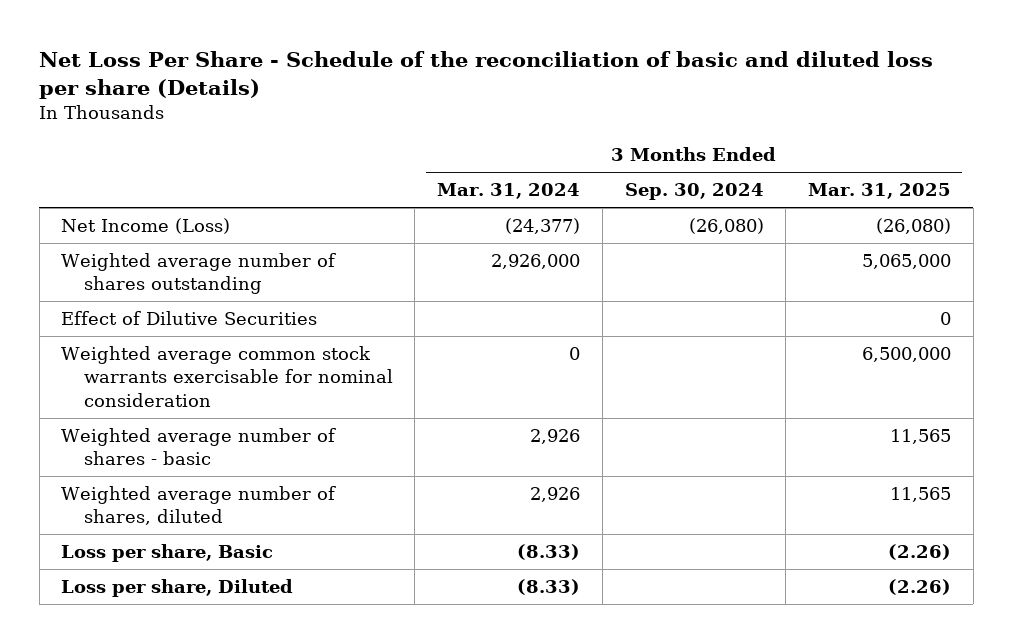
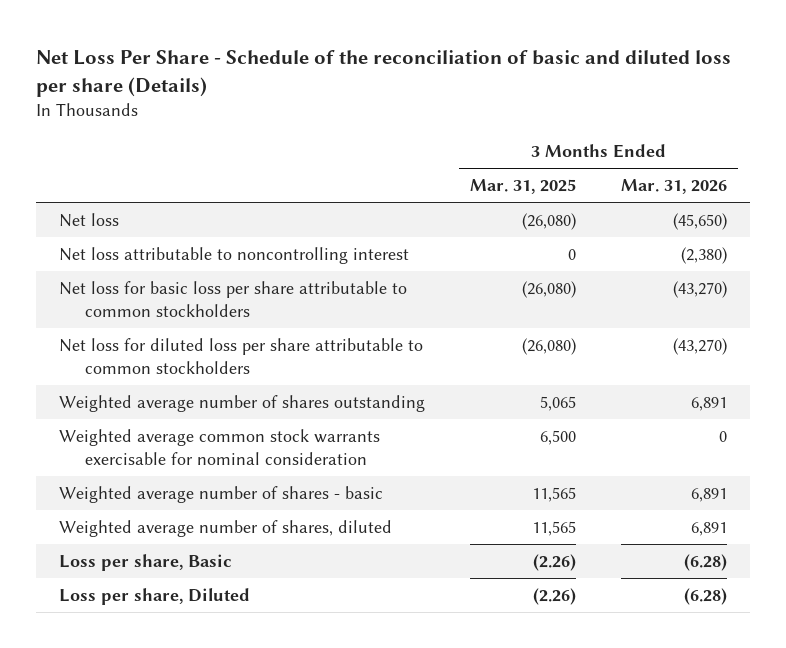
- | 3 Months Ended Mar. 31, 2024 | 3 Months Ended Sep. 30, 2024 | 3 Months Ended Mar. 31, 2025
+ | 3 Months Ended Mar. 31, 2025 | 3 Months Ended Mar. 31, 2026
- Net Income (Loss) | (24,377) | (26,080) | (26,080)
- Weighted average number of shares outstanding | 2,926,000 | | 5,065,000
- Effect of Dilutive Securities | | | 0
- Weighted average common stock warrants exercisable for nominal consideration | 0 | | 6,500,000
+ Net loss | (26,080) | (45,650)
+ Net loss attributable to noncontrolling interest | 0 | (2,380)
+ Net loss for basic loss per share attributable to common stockholders | (26,080) | (43,270)
+ Net loss for diluted loss per share attributable to common stockholders | (26,080) | (43,270)
+ Weighted average number of shares outstanding | 5,065 | 6,891
+ Weighted average common stock warrants exercisable for nominal consideration | 6,500 | 0

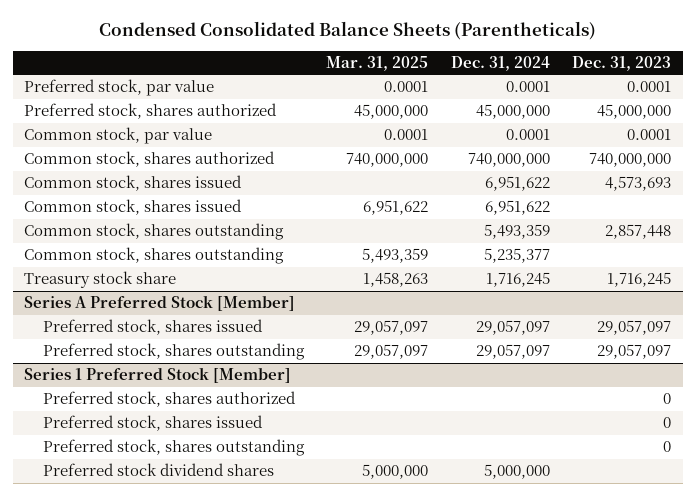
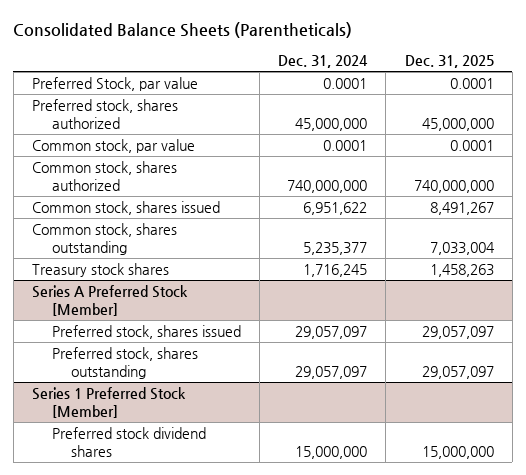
- Condensed Consolidated Balance Sheets (Parentheticals)
+ Consolidated Balance Sheets (Parentheticals)
- | Mar. 31, 2025 | Dec. 31, 2024 | Dec. 31, 2023
+ | Dec. 31, 2024 | Dec. 31, 2025
- Preferred stock, par value | 0.0001 | 0.0001 | 0.0001
+ Preferred Stock, par value | 0.0001 | 0.0001
- Common stock, shares issued | 6,951,622 | 6,951,622 |
- Common stock, shares outstanding | | 5,493,359 | 2,857,448
- Treasury stock share | 1,458,263 | 1,716,245 | 1,716,245
+ Treasury stock shares | 1,716,245 | 1,458,263
@ Series 1 Preferred Stock [Member]
- Preferred stock, shares authorized | | | 0
- Preferred stock, shares issued | | | 0
- Preferred stock, shares outstanding | | | 0
- Preferred stock dividend shares | 5,000,000 | 5,000,000 |
+ Preferred stock dividend shares | 15,000,000 | 15,000,000

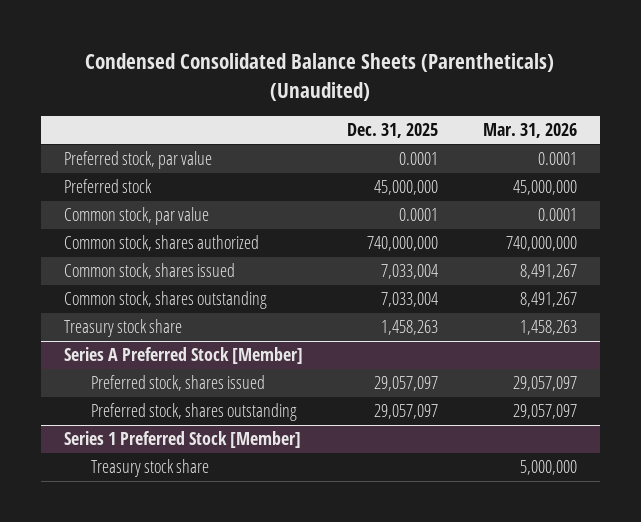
- Consolidated Balance Sheets (Parentheticals)
+ Condensed Consolidated Balance Sheets (Parentheticals) (Unaudited)
- | Dec. 31, 2024 | Dec. 31, 2025
+ | Dec. 31, 2025 | Mar. 31, 2026
- Preferred Stock, par value | 0.0001 | 0.0001
- Preferred stock, shares authorized | 45,000,000 | 45,000,000
+ Preferred stock, par value | 0.0001 | 0.0001
+ Preferred stock | 45,000,000 | 45,000,000
- Common stock, shares issued | 6,951,622 | 8,491,267
+ Common stock, shares issued | 7,033,004 | 8,491,267
- Treasury stock shares | 1,716,245 | 1,458,263
+ Treasury stock share | 1,458,263 | 1,458,263
@ Series 1 Preferred Stock [Member]
- Preferred stock dividend shares | 15,000,000 | 15,000,000
+ Treasury stock share | | 5,000,000

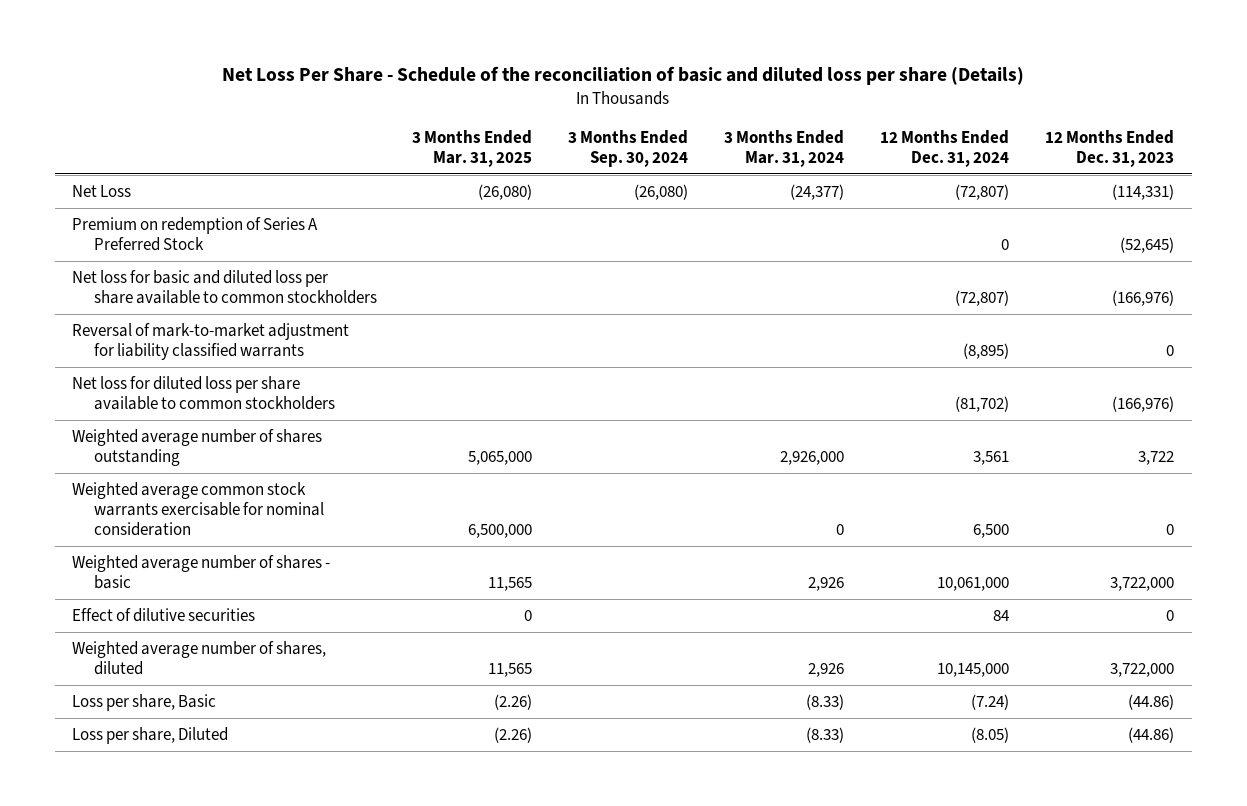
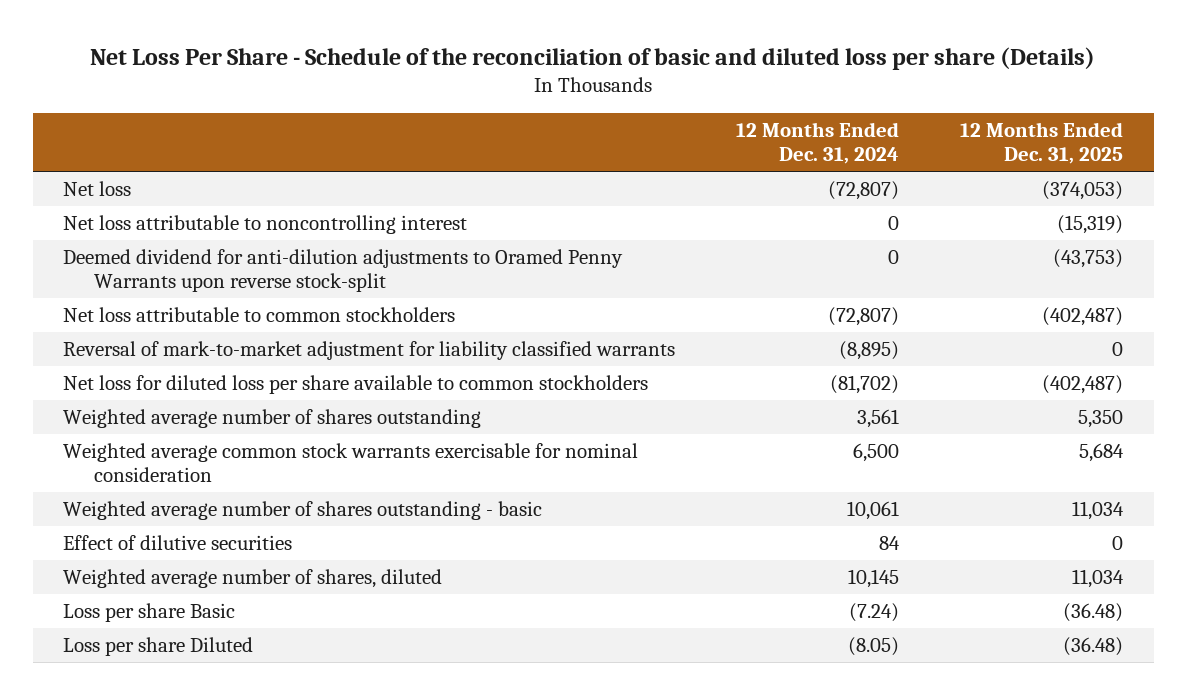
- | 3 Months Ended Mar. 31, 2025 | 3 Months Ended Sep. 30, 2024 | 3 Months Ended Mar. 31, 2024 | 12 Months Ended Dec. 31, 2024 | 12 Months Ended Dec. 31, 2023
+ | 12 Months Ended Dec. 31, 2024 | 12 Months Ended Dec. 31, 2025
- Net Loss | (26,080) | (26,080) | (24,377) | (72,807) | (114,331)
- Premium on redemption of Series A Preferred Stock | | | | 0 | (52,645)
- Net loss for basic and diluted loss per share available to common stockholders | | | | (72,807) | (166,976)
+ Net loss | (72,807) | (374,053)
+ Net loss attributable to noncontrolling interest | 0 | (15,319)
+ Deemed dividend for anti-dilution adjustments to Oramed Penny Warrants upon reverse stock-split | 0 | (43,753)
+ Net loss attributable to common stockholders | (72,807) | (402,487)
- Weighted average number of shares - basic | 11,565 | | 2,926 | 10,061,000 | 3,722,000
+ Weighted average number of shares outstanding - basic | 10,061 | 11,034
- Weighted average number of shares, diluted | 11,565 | | 2,926 | 10,145,000 | 3,722,000
- Loss per share, Basic | (2.26) | | (8.33) | (7.24) | (44.86)
- Loss per share, Diluted | (2.26) | | (8.33) | (8.05) | (44.86)
+ Weighted average number of shares, diluted | 10,145 | 11,034
+ Loss per share Basic | (7.24) | (36.48)
+ Loss per share Diluted | (8.05) | (36.48)

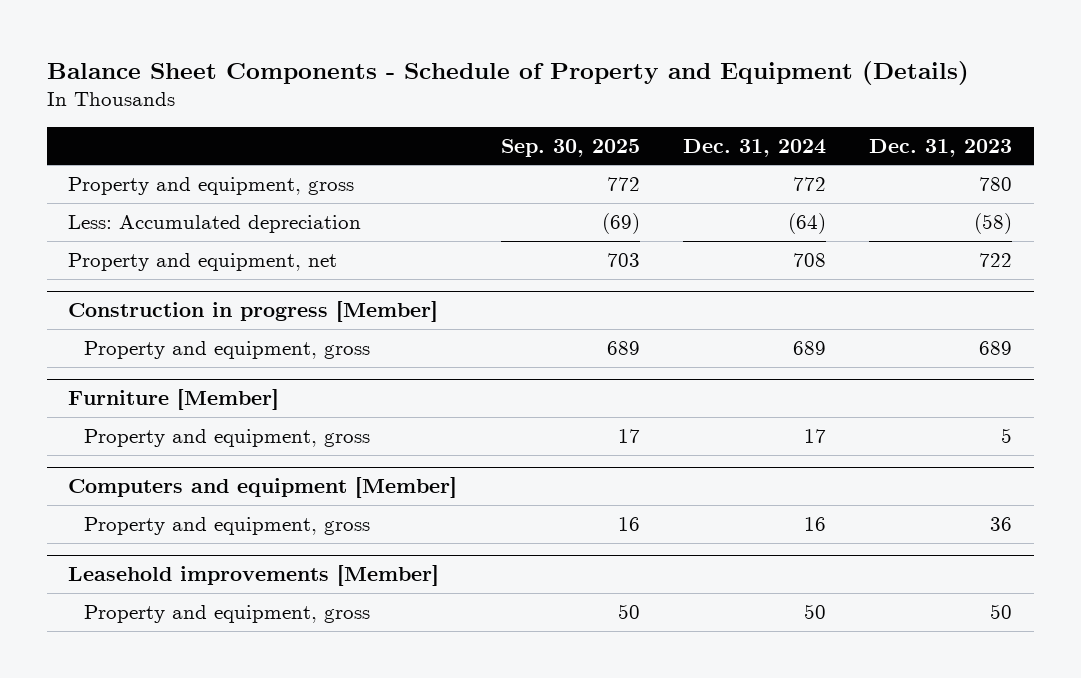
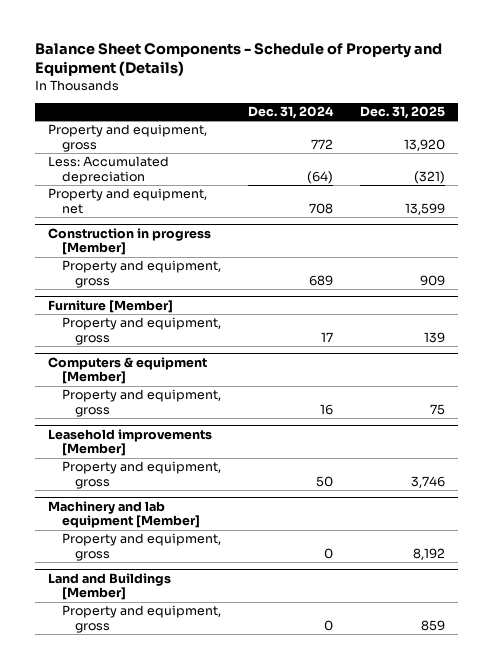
- | Sep. 30, 2025 | Dec. 31, 2024 | Dec. 31, 2023
+ | Dec. 31, 2024 | Dec. 31, 2025
- Computers and equipment [Member]
+ Computers & equipment [Member]
+ Machinery and lab equipment [Member]
+ Property and equipment, gross | 0 | 8,192
+ Land and Buildings [Member]
+ Property and equipment, gross | 0 | 859

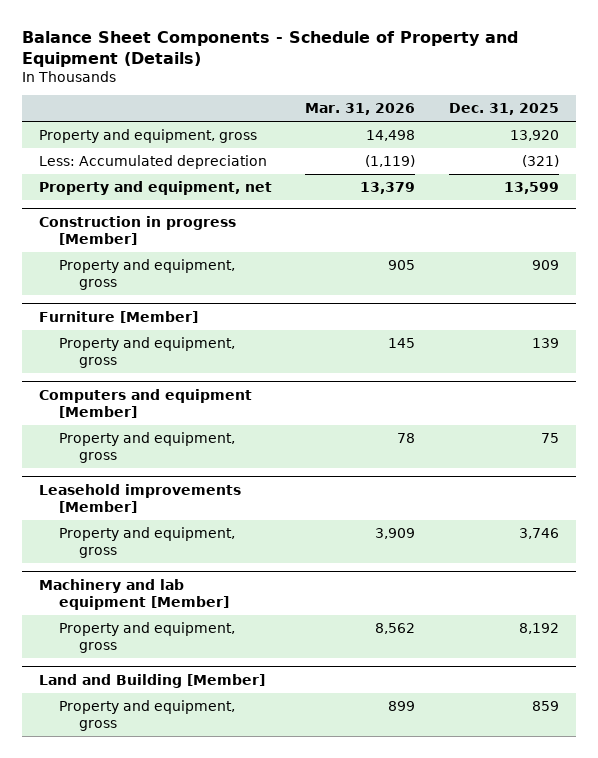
- | Dec. 31, 2024 | Dec. 31, 2025
+ | Mar. 31, 2026 | Dec. 31, 2025
- Computers & equipment [Member]
+ Computers and equipment [Member]
- Land and Buildings [Member]
+ Land and Building [Member]

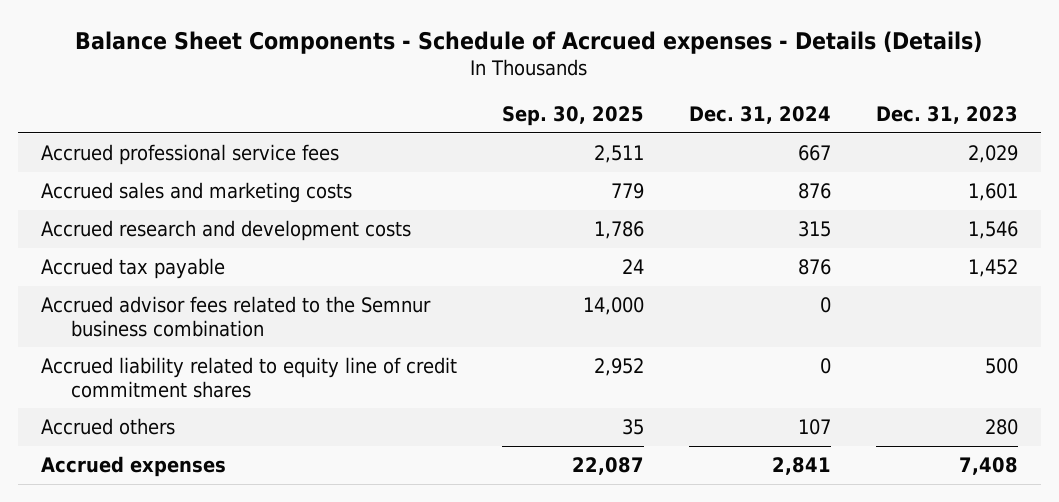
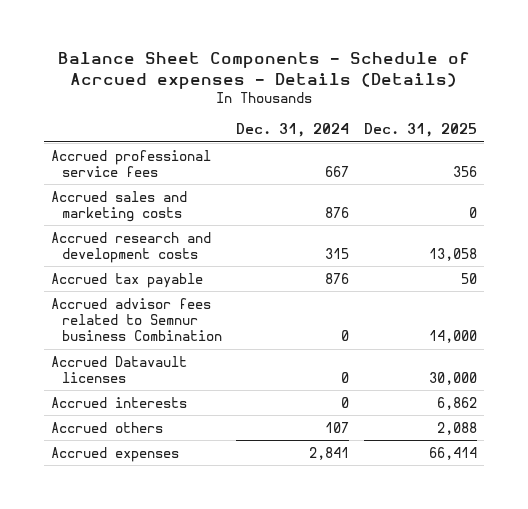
- | Sep. 30, 2025 | Dec. 31, 2024 | Dec. 31, 2023
+ | Dec. 31, 2024 | Dec. 31, 2025
- Accrued advisor fees related to the Semnur business combination | 14,000 | 0 |
- Accrued liability related to equity line of credit commitment shares | 2,952 | 0 | 500
+ Accrued advisor fees related to Semnur business Combination | 0 | 14,000
+ Accrued Datavault licenses | 0 | 30,000
+ Accrued interests | 0 | 6,862

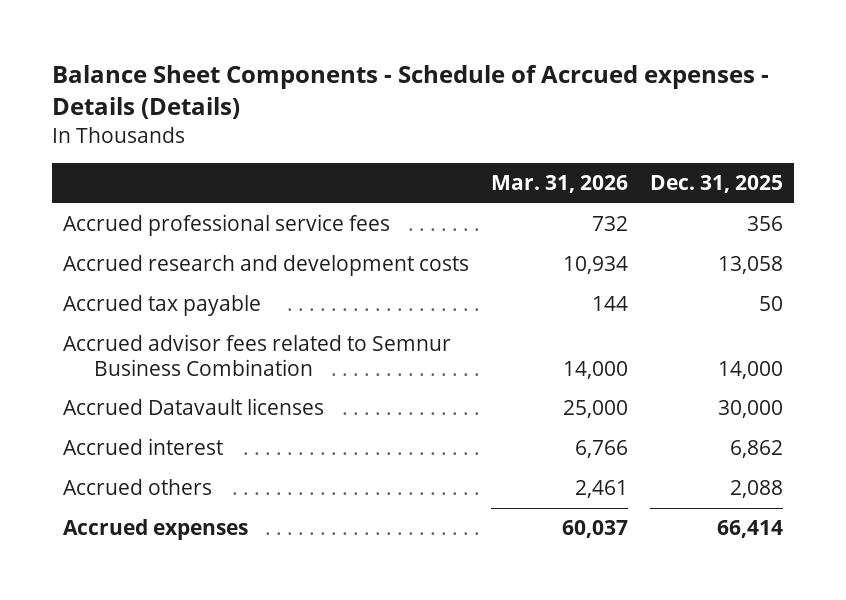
- | Dec. 31, 2024 | Dec. 31, 2025
+ | Mar. 31, 2026 | Dec. 31, 2025
- Accrued sales and marketing costs | 876 | 0
- Accrued advisor fees related to Semnur business Combination | 0 | 14,000
+ Accrued advisor fees related to Semnur Business Combination | 14,000 | 14,000
- Accrued interests | 0 | 6,862
+ Accrued interest | 6,766 | 6,862

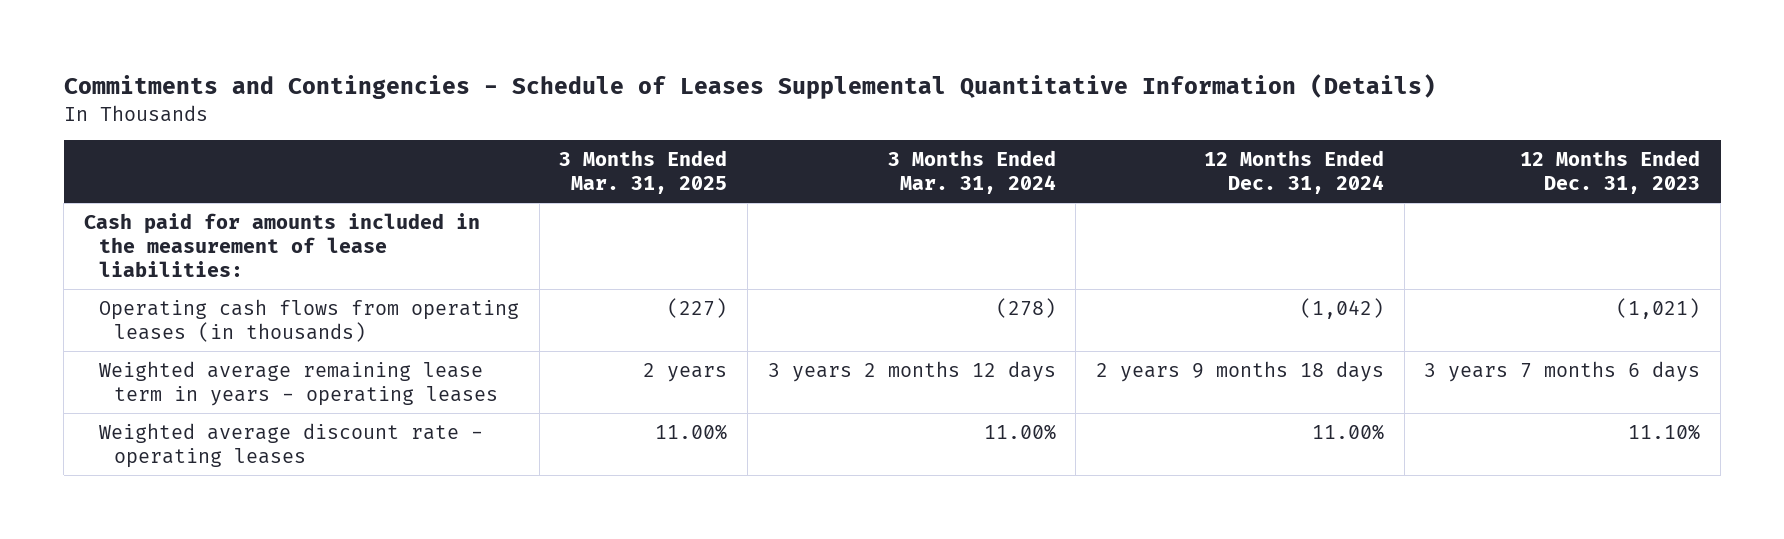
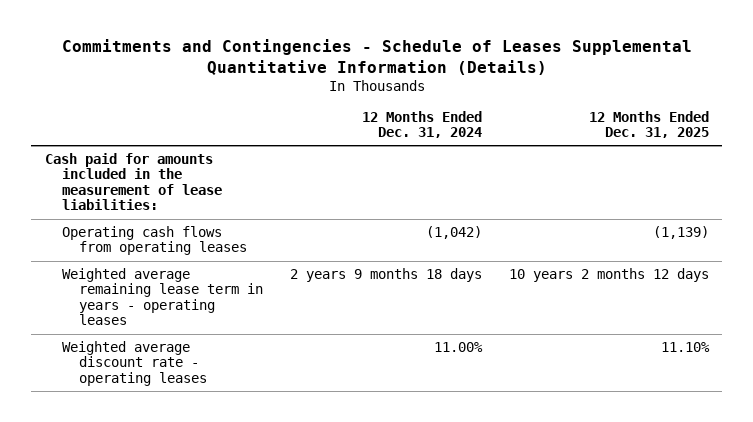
- | 3 Months Ended Mar. 31, 2025 | 3 Months Ended Mar. 31, 2024 | 12 Months Ended Dec. 31, 2024 | 12 Months Ended Dec. 31, 2023
+ | 12 Months Ended Dec. 31, 2024 | 12 Months Ended Dec. 31, 2025
- Operating cash flows from operating leases (in thousands) | (227) | (278) | (1,042) | (1,021)
+ Operating cash flows from operating leases | (1,042) | (1,139)

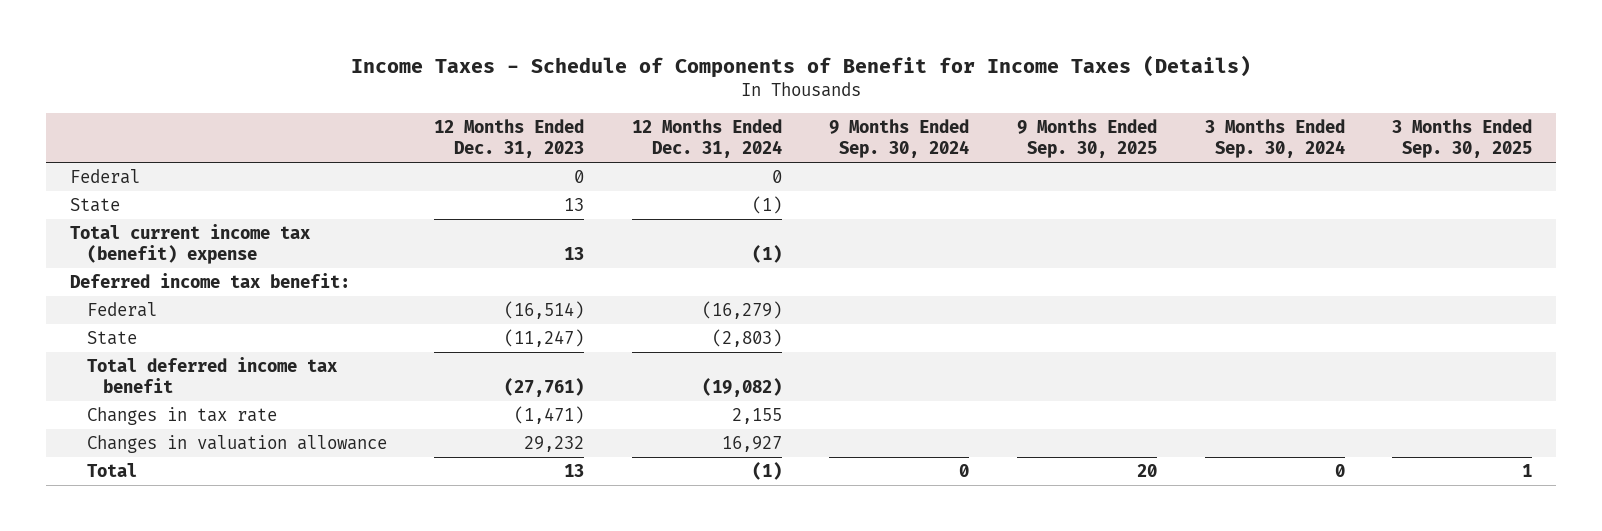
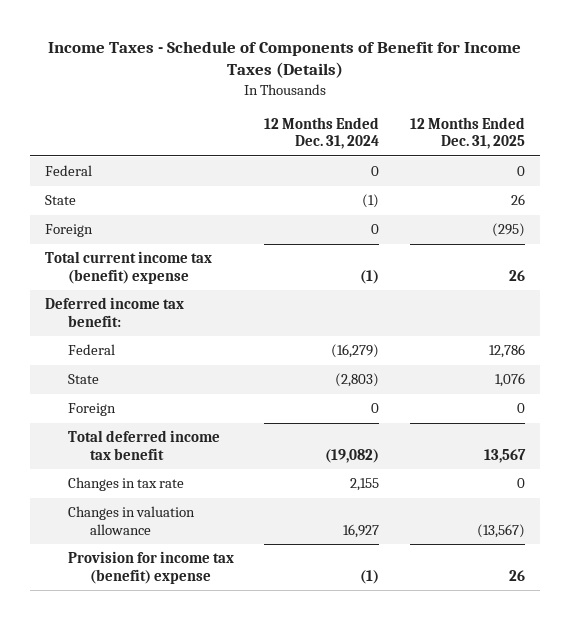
- | 12 Months Ended Dec. 31, 2023 | 12 Months Ended Dec. 31, 2024 | 9 Months Ended Sep. 30, 2024 | 9 Months Ended Sep. 30, 2025 | 3 Months Ended Sep. 30, 2024 | 3 Months Ended Sep. 30, 2025
+ | 12 Months Ended Dec. 31, 2024 | 12 Months Ended Dec. 31, 2025
+ Foreign | 0 | (295)
+ Foreign | 0 | 0
- Total | 13 | (1) | 0 | 20 | 0 | 1
+ Provision for income tax (benefit) expense | (1) | 26

